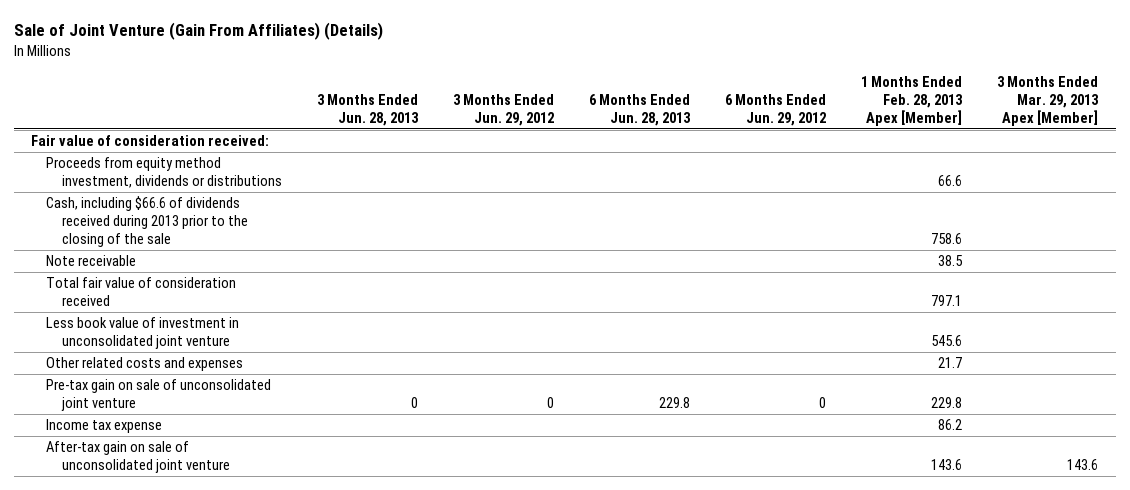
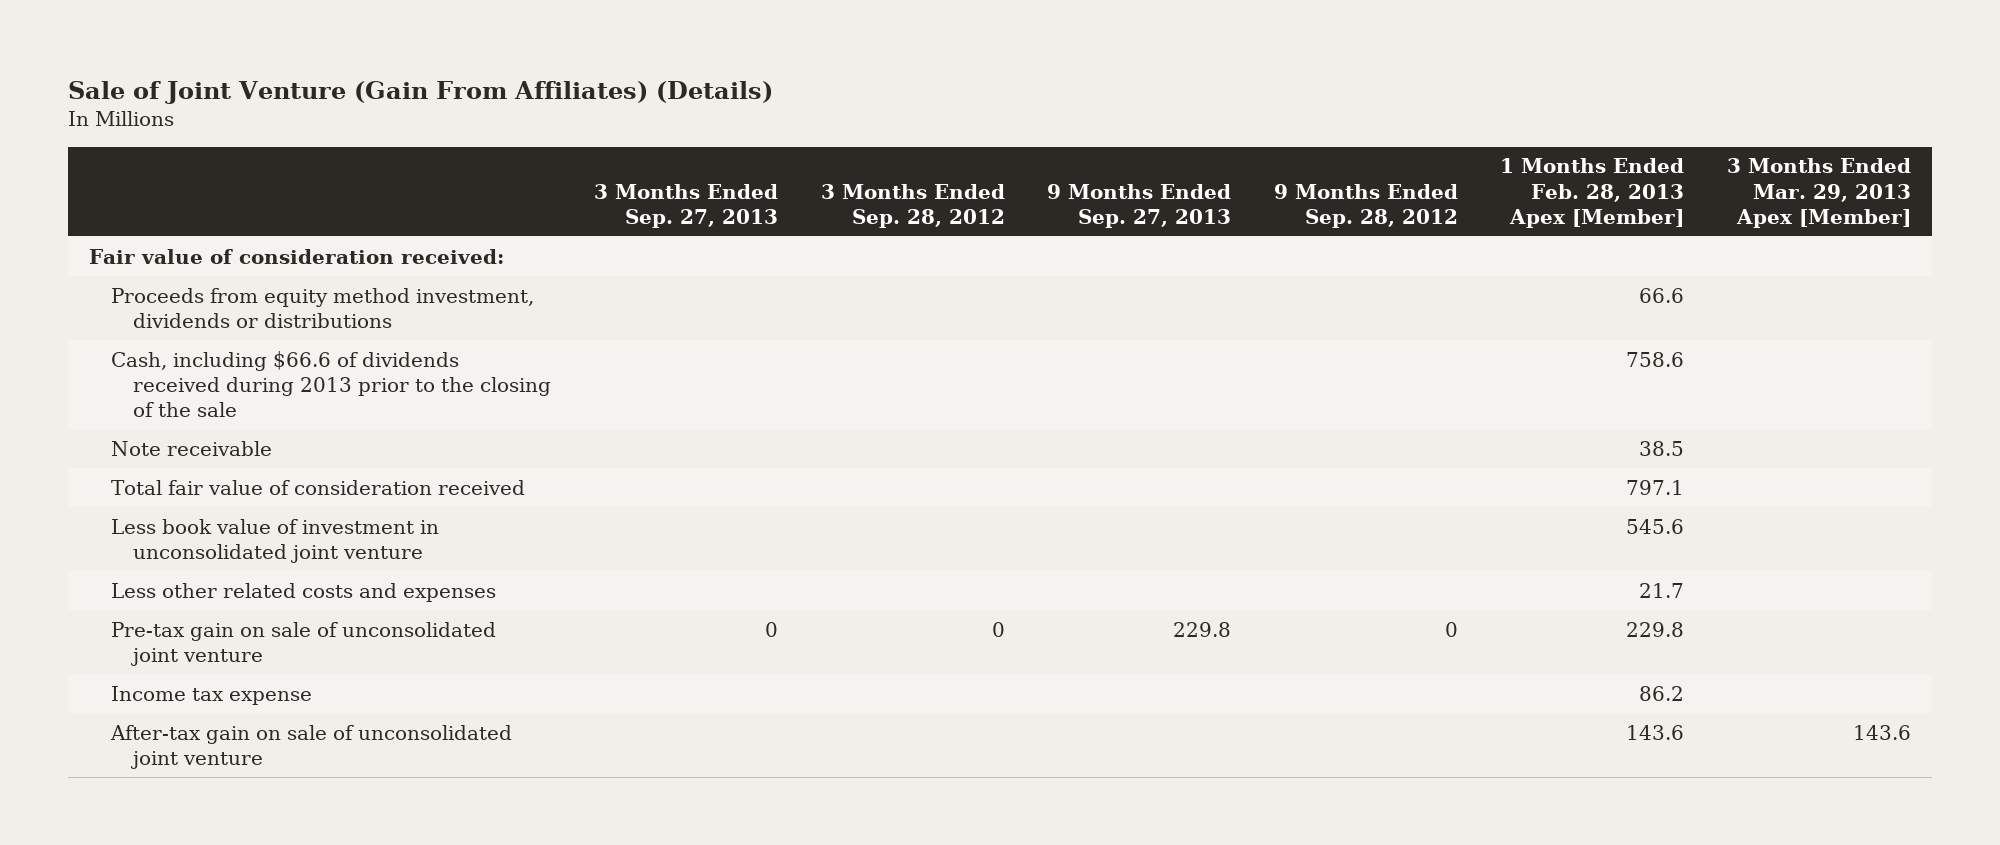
- | 3 Months Ended Jun. 28, 2013 | 3 Months Ended Jun. 29, 2012 | 6 Months Ended Jun. 28, 2013 | 6 Months Ended Jun. 29, 2012 | 1 Months Ended Feb. 28, 2013 Apex [Member] | 3 Months Ended Mar. 29, 2013 Apex [Member]
+ | 3 Months Ended Sep. 27, 2013 | 3 Months Ended Sep. 28, 2012 | 9 Months Ended Sep. 27, 2013 | 9 Months Ended Sep. 28, 2012 | 1 Months Ended Feb. 28, 2013 Apex [Member] | 3 Months Ended Mar. 29, 2013 Apex [Member]
- Other related costs and expenses | | | | | 21.7 |
+ Less other related costs and expenses | | | | | 21.7 |

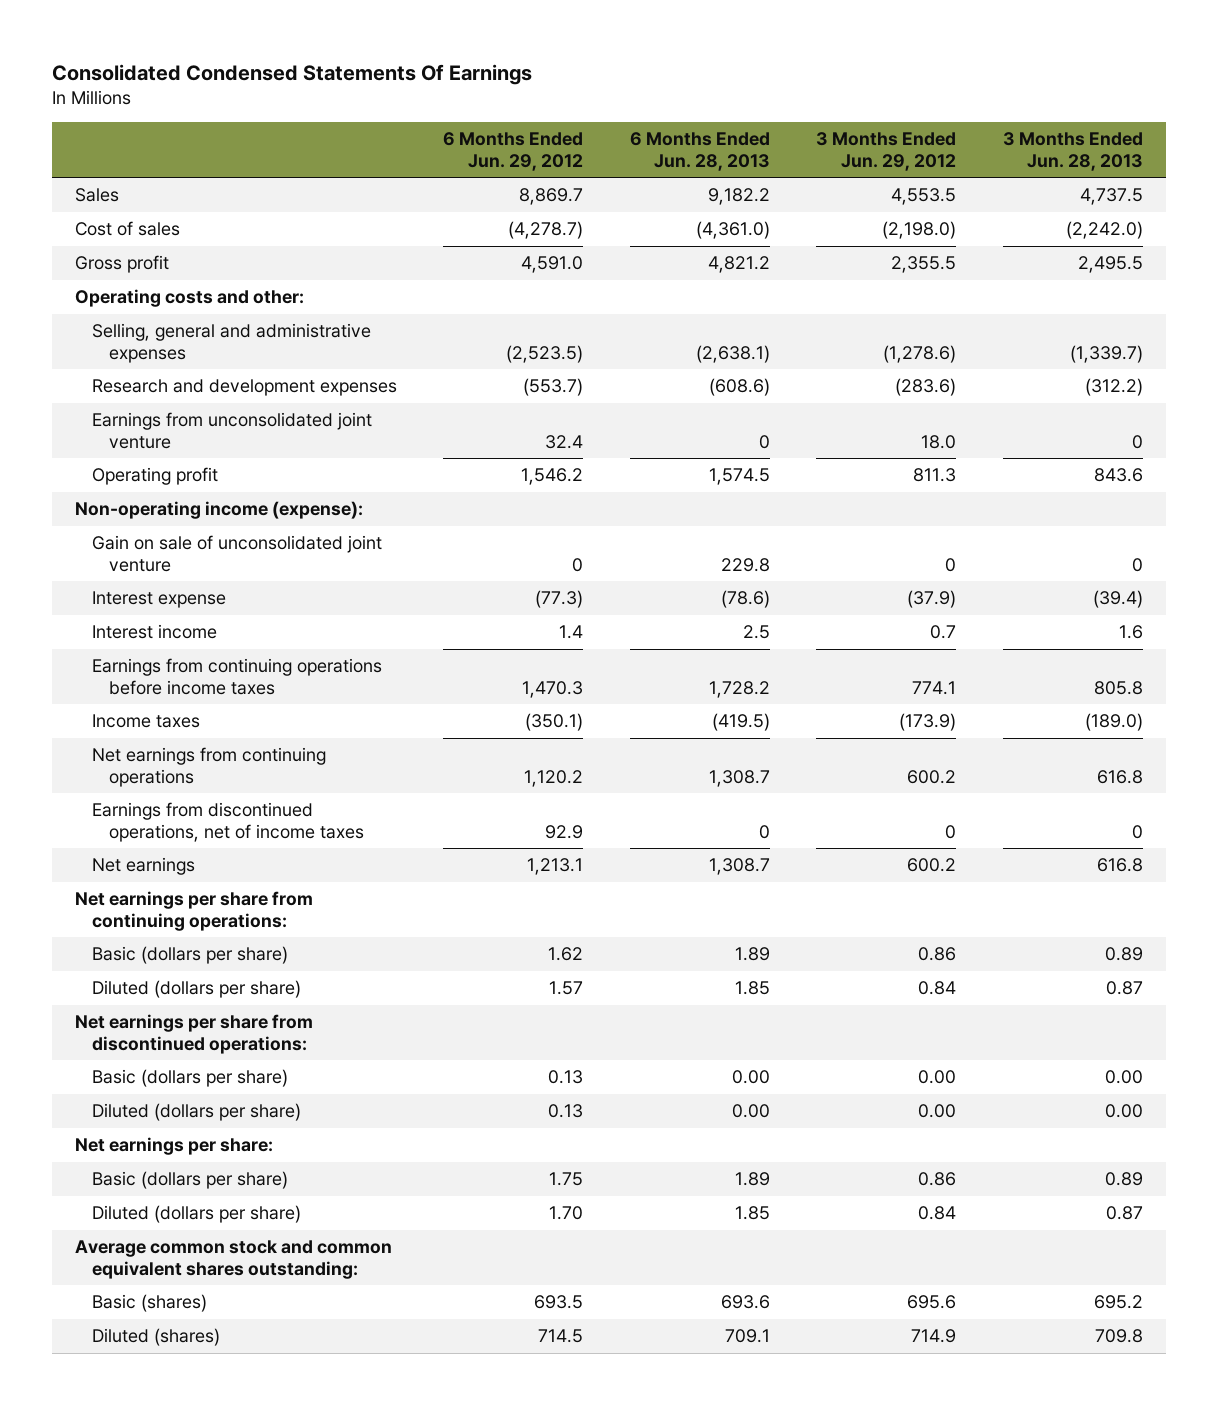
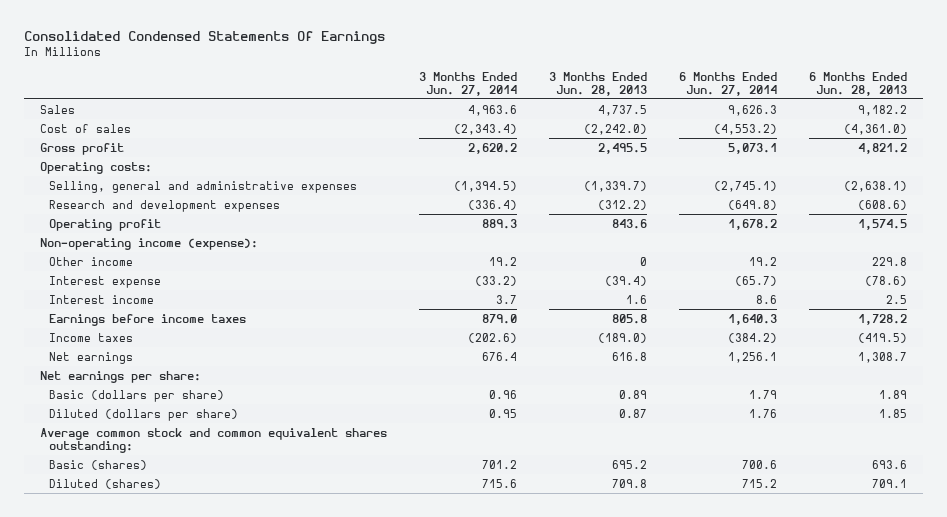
- | 6 Months Ended Jun. 29, 2012 | 6 Months Ended Jun. 28, 2013 | 3 Months Ended Jun. 29, 2012 | 3 Months Ended Jun. 28, 2013
+ | 3 Months Ended Jun. 27, 2014 | 3 Months Ended Jun. 28, 2013 | 6 Months Ended Jun. 27, 2014 | 6 Months Ended Jun. 28, 2013
- Operating costs and other:
+ Operating costs:
- Earnings from unconsolidated joint venture | 32.4 | 0 | 18.0 | 0
- Gain on sale of unconsolidated joint venture | 0 | 229.8 | 0 | 0
+ Other income | 19.2 | 0 | 19.2 | 229.8
- Earnings from continuing operations before income taxes | 1,470.3 | 1,728.2 | 774.1 | 805.8
+ Earnings before income taxes | 879.0 | 805.8 | 1,640.3 | 1,728.2
- Net earnings from continuing operations | 1,120.2 | 1,308.7 | 600.2 | 616.8
- Earnings from discontinued operations, net of income taxes | 92.9 | 0 | 0 | 0
- Net earnings per share from continuing operations:
- Basic (dollars per share) | 1.62 | 1.89 | 0.86 | 0.89
- Diluted (dollars per share) | 1.57 | 1.85 | 0.84 | 0.87
- Net earnings per share from discontinued operations:
- Basic (dollars per share) | 0.13 | 0.00 | 0.00 | 0.00
- Diluted (dollars per share) | 0.13 | 0.00 | 0.00 | 0.00

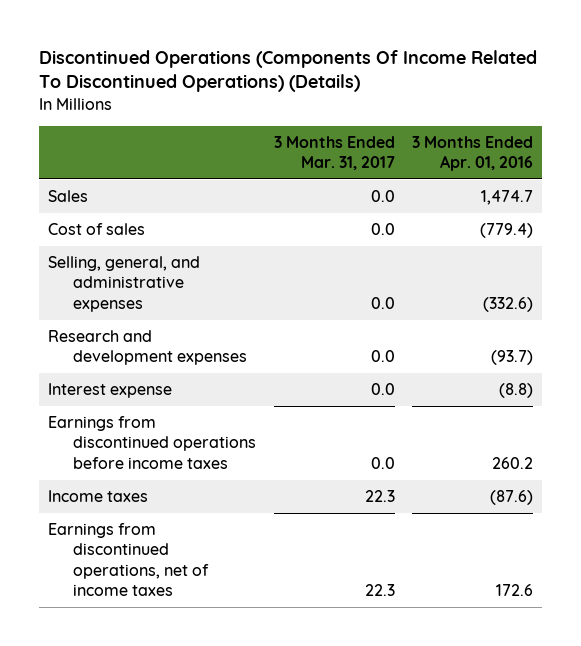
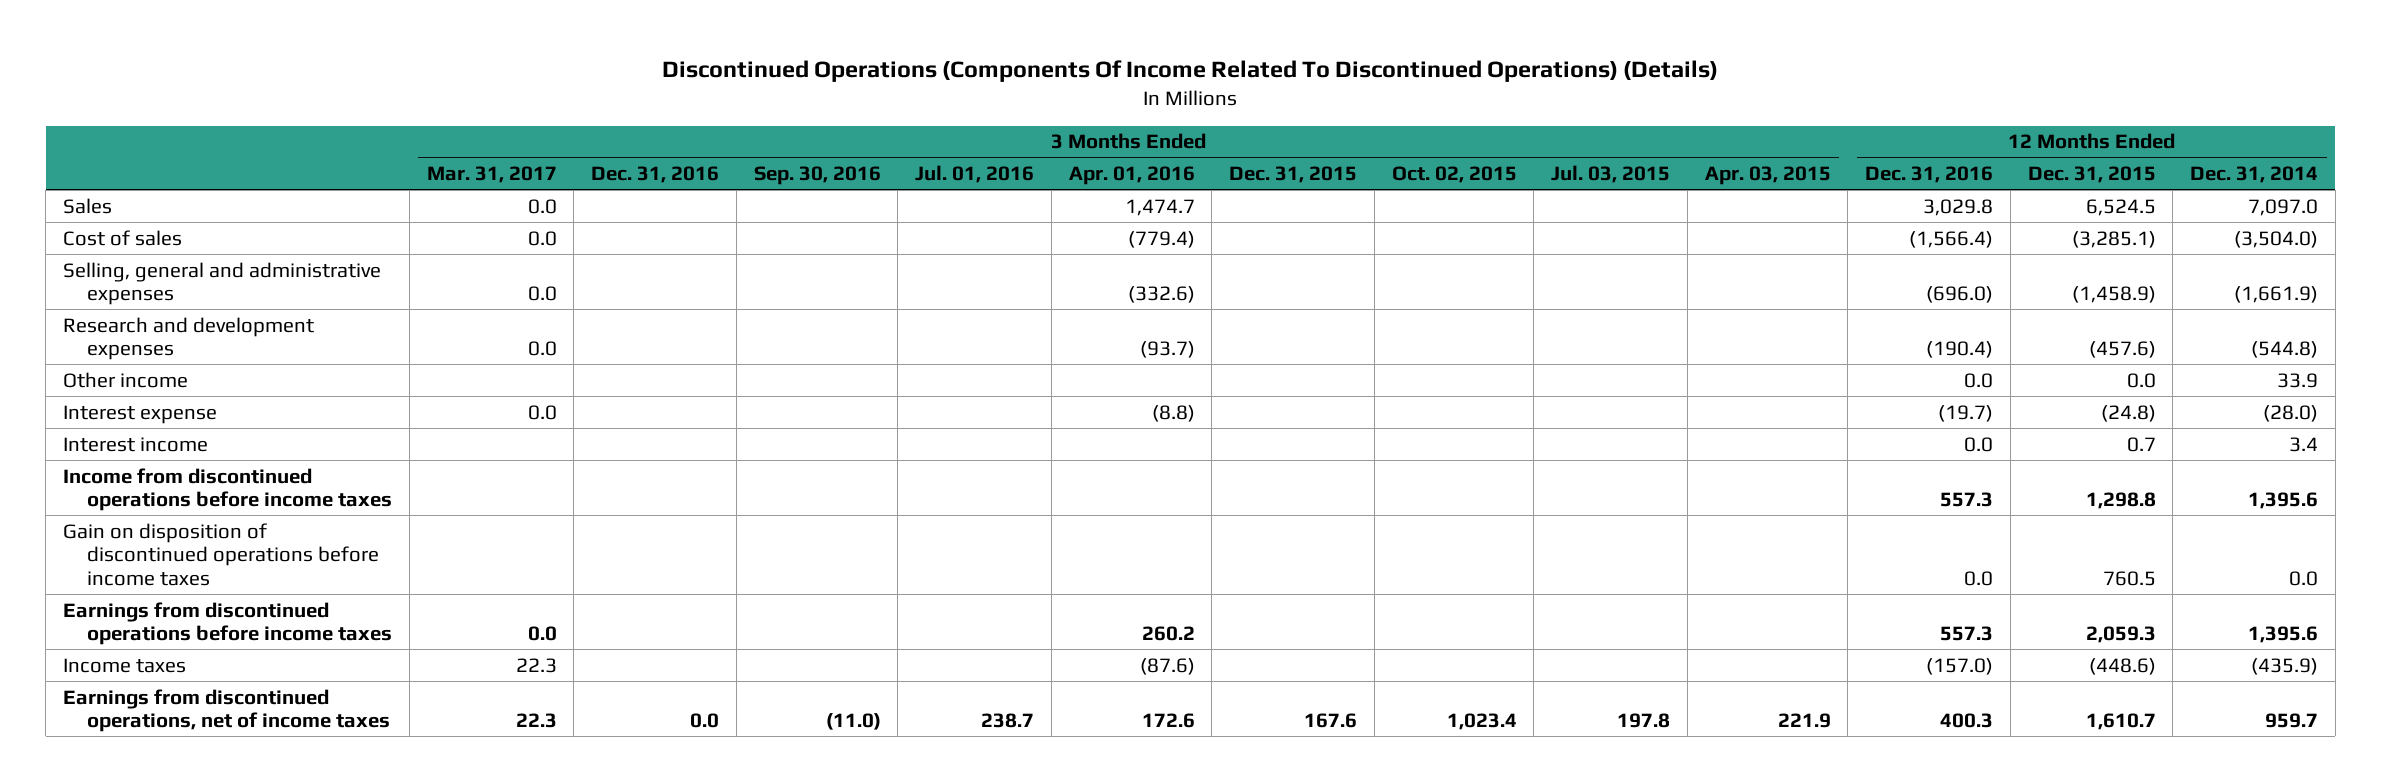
- | 3 Months Ended Mar. 31, 2017 | 3 Months Ended Apr. 01, 2016
+ | 3 Months Ended Mar. 31, 2017 | 3 Months Ended Dec. 31, 2016 | 3 Months Ended Sep. 30, 2016 | 3 Months Ended Jul. 01, 2016 | 3 Months Ended Apr. 01, 2016 | 3 Months Ended Dec. 31, 2015 | 3 Months Ended Oct. 02, 2015 | 3 Months Ended Jul. 03, 2015 | 3 Months Ended Apr. 03, 2015 | 12 Months Ended Dec. 31, 2016 | 12 Months Ended Dec. 31, 2015 | 12 Months Ended Dec. 31, 2014
- Selling, general, and administrative expenses | 0.0 | (332.6)
+ Selling, general and administrative expenses | 0.0 | | | | (332.6) | | | | | (696.0) | (1,458.9) | (1,661.9)
+ Other income | | | | | | | | | | 0.0 | 0.0 | 33.9
+ Interest income | | | | | | | | | | 0.0 | 0.7 | 3.4
+ Income from discontinued operations before income taxes | | | | | | | | | | 557.3 | 1,298.8 | 1,395.6
+ Gain on disposition of discontinued operations before income taxes | | | | | | | | | | 0.0 | 760.5 | 0.0

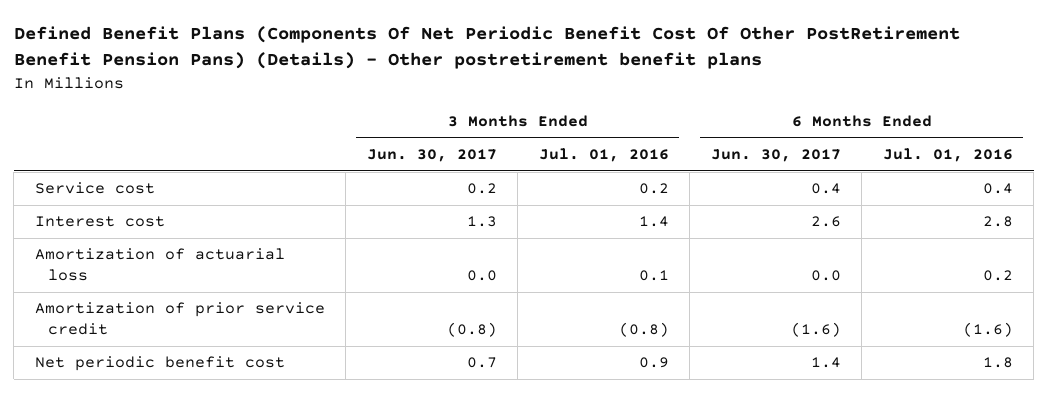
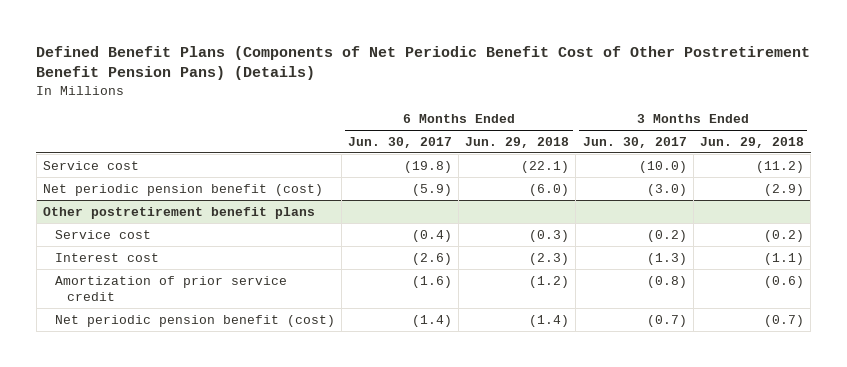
- Defined Benefit Plans (Components Of Net Periodic Benefit Cost Of Other PostRetirement Benefit Pension Pans) (Details) - Other postretirement benefit plans
+ Defined Benefit Plans (Components of Net Periodic Benefit Cost of Other Postretirement Benefit Pension Pans) (Details)
- | 3 Months Ended Jun. 30, 2017 | 3 Months Ended Jul. 01, 2016 | 6 Months Ended Jun. 30, 2017 | 6 Months Ended Jul. 01, 2016
+ | 6 Months Ended Jun. 30, 2017 | 6 Months Ended Jun. 29, 2018 | 3 Months Ended Jun. 30, 2017 | 3 Months Ended Jun. 29, 2018
- Service cost | 0.2 | 0.2 | 0.4 | 0.4
- Interest cost | 1.3 | 1.4 | 2.6 | 2.8
- Amortization of actuarial loss | 0.0 | 0.1 | 0.0 | 0.2
+ Service cost | (19.8) | (22.1) | (10.0) | (11.2)
+ Net periodic pension benefit (cost) | (5.9) | (6.0) | (3.0) | (2.9)
+ Other postretirement benefit plans
+ Service cost | (0.4) | (0.3) | (0.2) | (0.2)
+ Interest cost | (2.6) | (2.3) | (1.3) | (1.1)
- Net periodic benefit cost | 0.7 | 0.9 | 1.4 | 1.8
+ Net periodic pension benefit (cost) | (1.4) | (1.4) | (0.7) | (0.7)

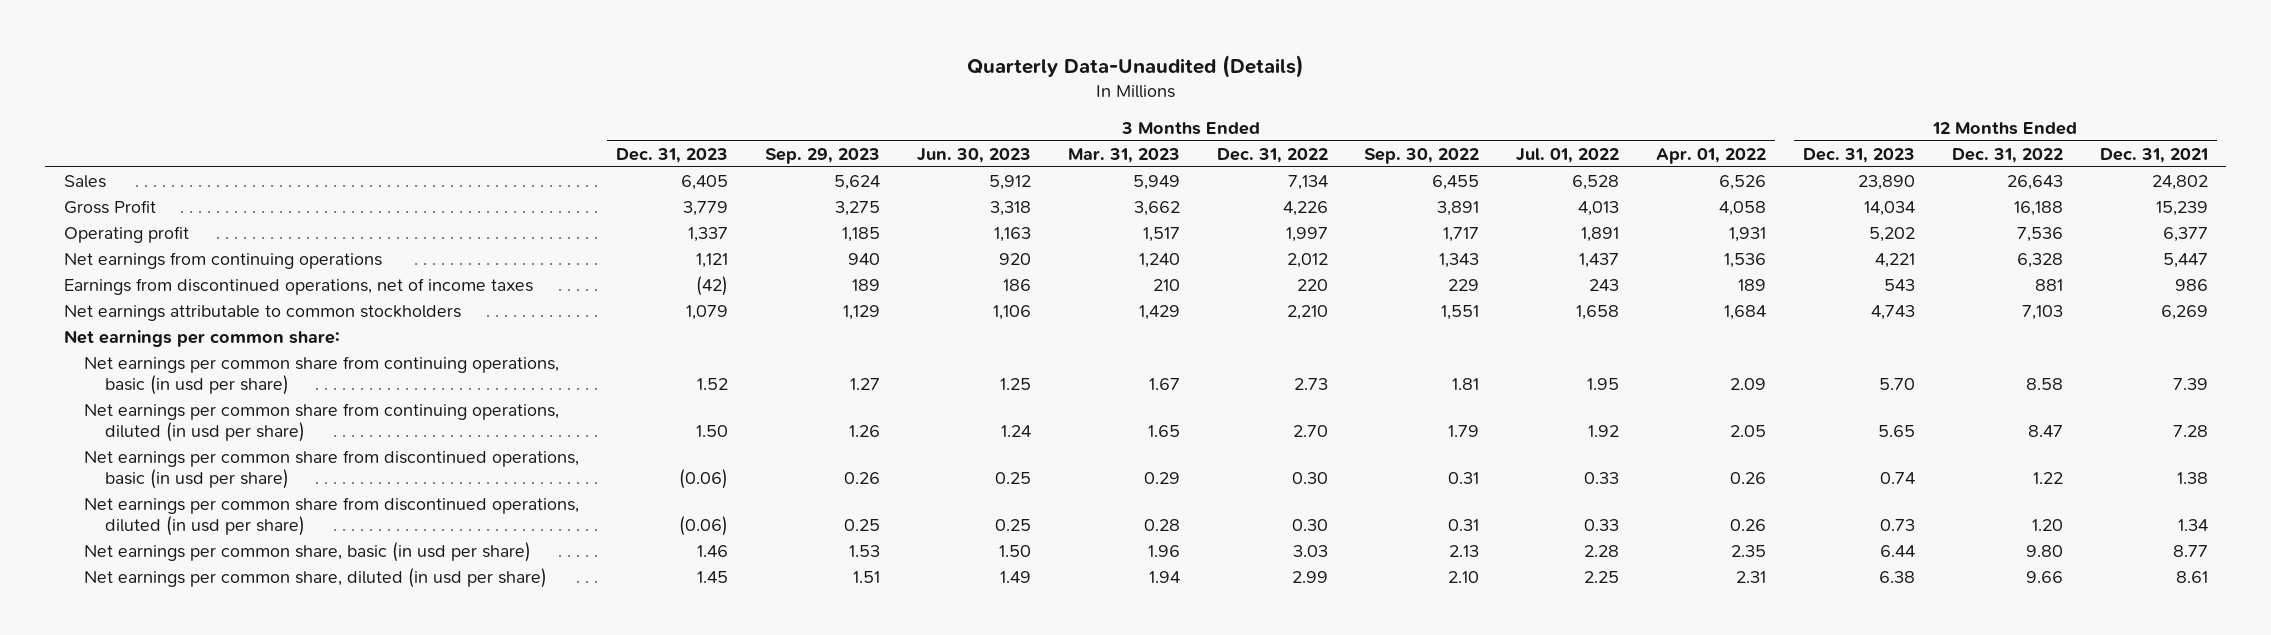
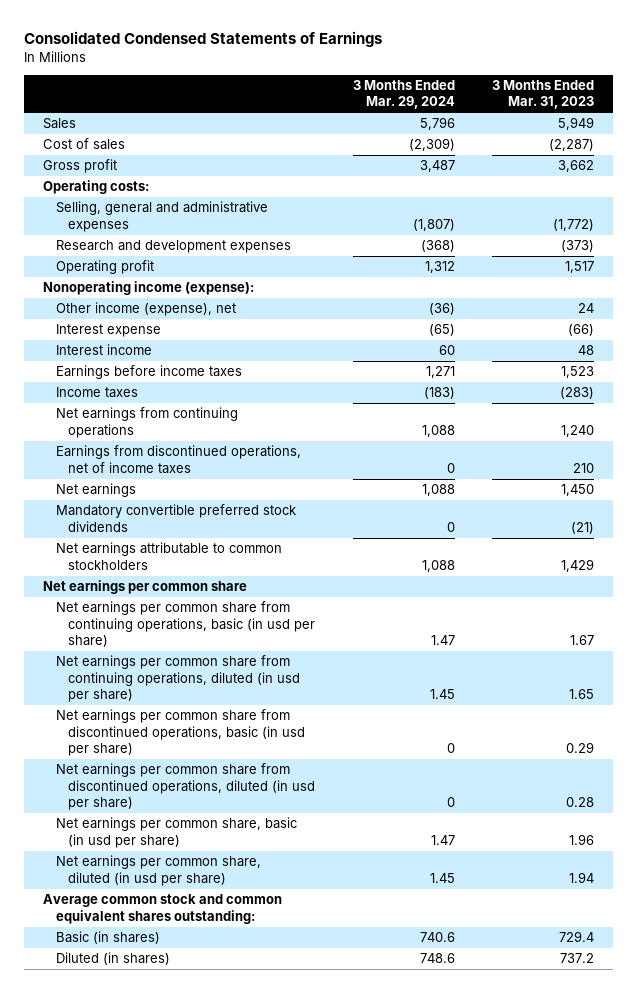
- Quarterly Data-Unaudited (Details)
+ Consolidated Condensed Statements of Earnings
- | 3 Months Ended Dec. 31, 2023 | 3 Months Ended Sep. 29, 2023 | 3 Months Ended Jun. 30, 2023 | 3 Months Ended Mar. 31, 2023 | 3 Months Ended Dec. 31, 2022 | 3 Months Ended Sep. 30, 2022 | 3 Months Ended Jul. 01, 2022 | 3 Months Ended Apr. 01, 2022 | 12 Months Ended Dec. 31, 2023 | 12 Months Ended Dec. 31, 2022 | 12 Months Ended Dec. 31, 2021
+ | 3 Months Ended Mar. 29, 2024 | 3 Months Ended Mar. 31, 2023
- Gross Profit | 3,779 | 3,275 | 3,318 | 3,662 | 4,226 | 3,891 | 4,013 | 4,058 | 14,034 | 16,188 | 15,239
+ Cost of sales | (2,309) | (2,287)
+ Gross profit | 3,487 | 3,662
+ Operating costs:
+ Selling, general and administrative expenses | (1,807) | (1,772)
+ Research and development expenses | (368) | (373)
+ Nonoperating income (expense):
+ Other income (expense), net | (36) | 24
+ Interest expense | (65) | (66)
+ Interest income | 60 | 48
+ Earnings before income taxes | 1,271 | 1,523
+ Income taxes | (183) | (283)
+ Net earnings | 1,088 | 1,450
+ Mandatory convertible preferred stock dividends | 0 | (21)
- Net earnings per common share:
+ Net earnings per common share
+ Average common stock and common equivalent shares outstanding:
+ Basic (in shares) | 740.6 | 729.4
+ Diluted (in shares) | 748.6 | 737.2

